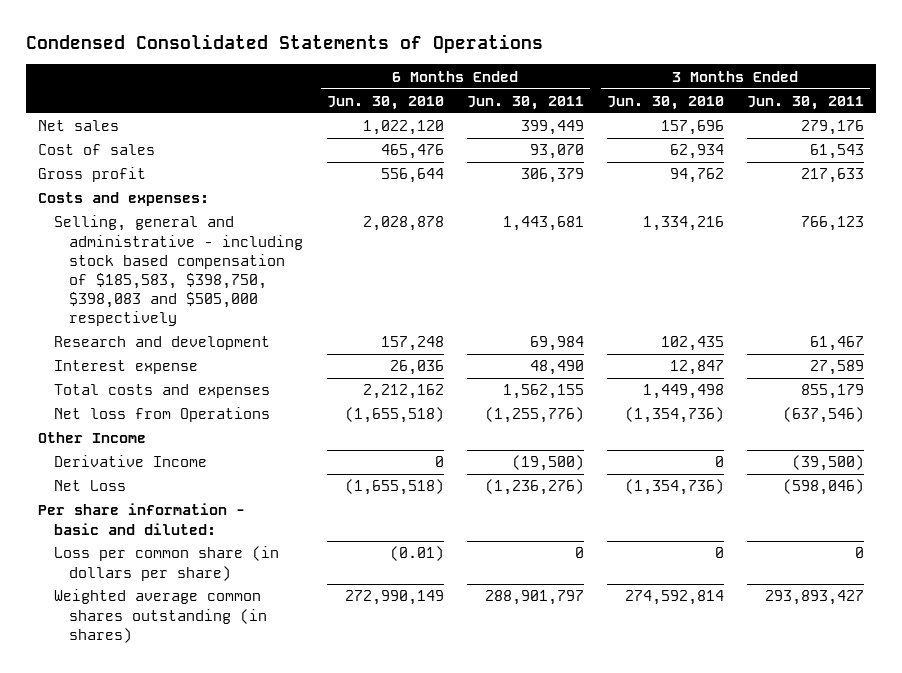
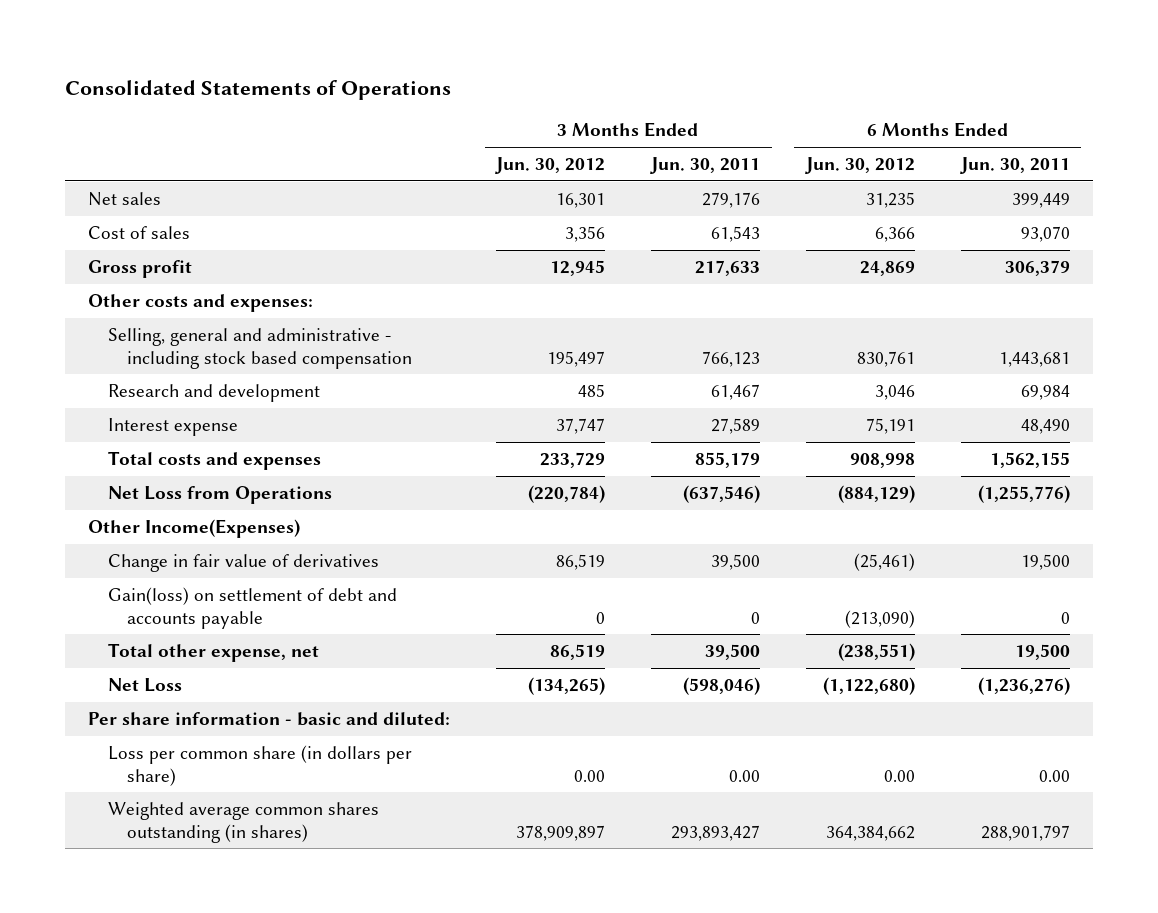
- Condensed Consolidated Statements of Operations
+ Consolidated Statements of Operations
- | 6 Months Ended Jun. 30, 2010 | 6 Months Ended Jun. 30, 2011 | 3 Months Ended Jun. 30, 2010 | 3 Months Ended Jun. 30, 2011
+ | 3 Months Ended Jun. 30, 2012 | 3 Months Ended Jun. 30, 2011 | 6 Months Ended Jun. 30, 2012 | 6 Months Ended Jun. 30, 2011
- Costs and expenses:
- Selling, general and administrative - including stock based compensation of $185,583, $398,750, $398,083 and $505,000 respectively | 2,028,878 | 1,443,681 | 1,334,216 | 766,123
+ Other costs and expenses:
+ Selling, general and administrative - including stock based compensation | 195,497 | 766,123 | 830,761 | 1,443,681
- Net loss from Operations | (1,655,518) | (1,255,776) | (1,354,736) | (637,546)
- Other Income
- Derivative Income | 0 | (19,500) | 0 | (39,500)
+ Net Loss from Operations | (220,784) | (637,546) | (884,129) | (1,255,776)
+ Other Income(Expenses)
+ Change in fair value of derivatives | 86,519 | 39,500 | (25,461) | 19,500
+ Gain(loss) on settlement of debt and accounts payable | 0 | 0 | (213,090) | 0
+ Total other expense, net | 86,519 | 39,500 | (238,551) | 19,500
- Loss per common share (in dollars per share) | (0.01) | 0 | 0 | 0
+ Loss per common share (in dollars per share) | 0.00 | 0.00 | 0.00 | 0.00

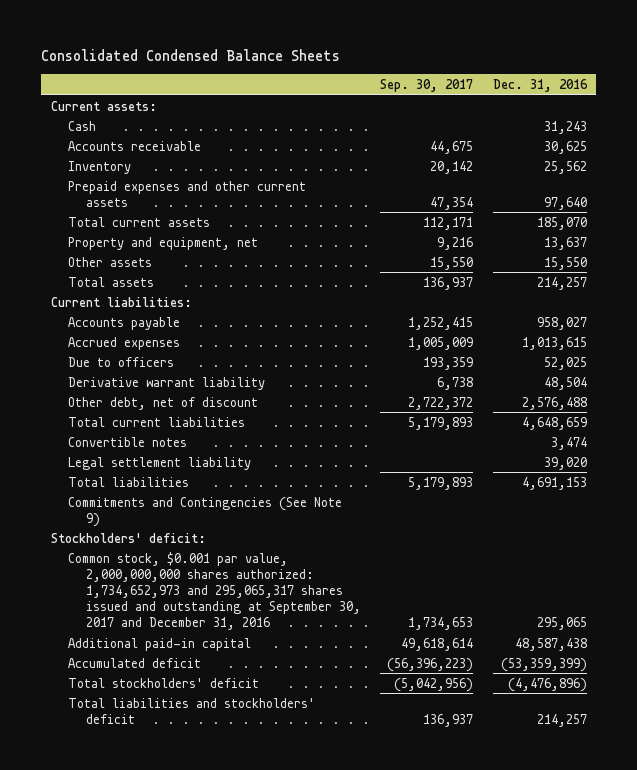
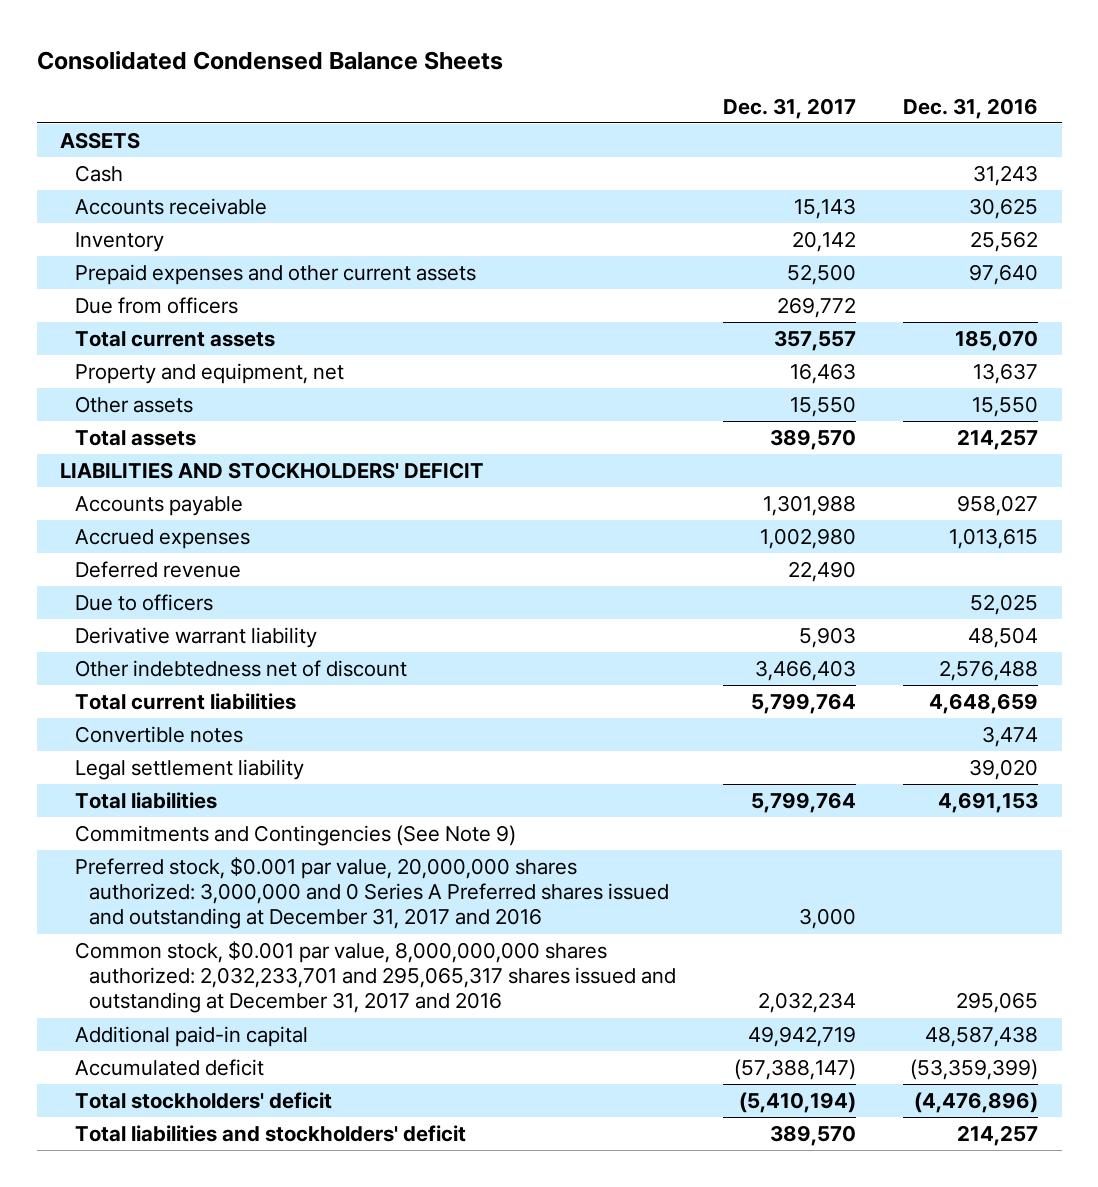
- | Sep. 30, 2017 | Dec. 31, 2016
+ | Dec. 31, 2017 | Dec. 31, 2016
- Current assets:
+ ASSETS
+ Due from officers | 269,772 |
- Current liabilities:
+ LIABILITIES AND STOCKHOLDERS' DEFICIT
+ Deferred revenue | 22,490 |
- Other debt, net of discount | 2,722,372 | 2,576,488
+ Other indebtedness net of discount | 3,466,403 | 2,576,488
- Stockholders' deficit:
- Common stock, $0.001 par value, 2,000,000,000 shares authorized: 1,734,652,973 and 295,065,317 shares issued and outstanding at September 30, 2017 and December 31, 2016 | 1,734,653 | 295,065
+ Preferred stock, $0.001 par value, 20,000,000 shares authorized: 3,000,000 and 0 Series A Preferred shares issued and outstanding at December 31, 2017 and 2016 | 3,000 |
+ Common stock, $0.001 par value, 8,000,000,000 shares authorized: 2,032,233,701 and 295,065,317 shares issued and outstanding at December 31, 2017 and 2016 | 2,032,234 | 295,065

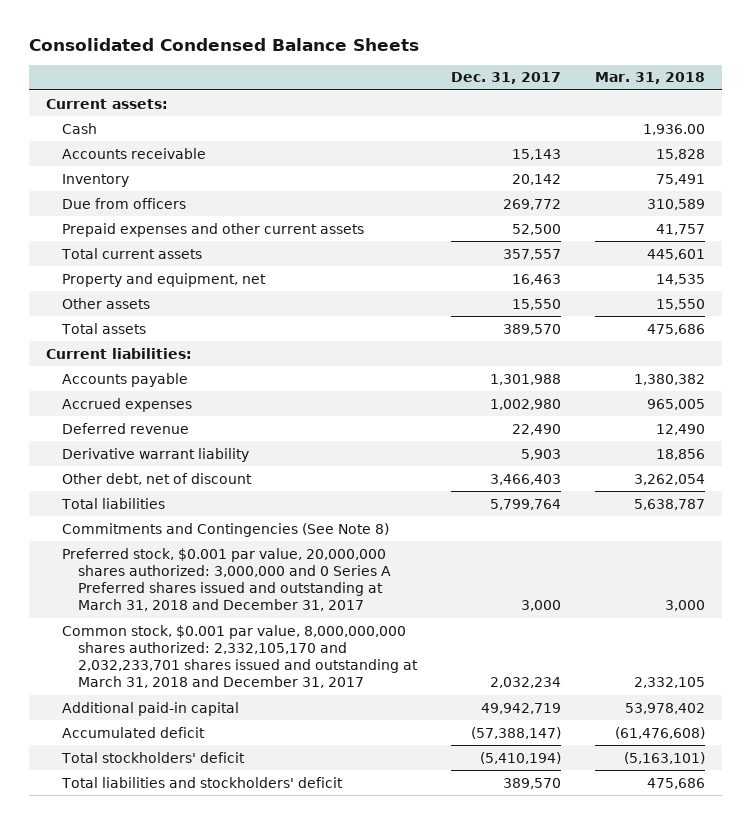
- | Dec. 31, 2017 | Dec. 31, 2016
+ | Dec. 31, 2017 | Mar. 31, 2018
- ASSETS
+ Current assets:
moved down: Prepaid expenses and other current assets | 52,500 | 41,757
- LIABILITIES AND STOCKHOLDERS' DEFICIT
+ Current liabilities:
- Due to officers | | 52,025
- Other indebtedness net of discount | 3,466,403 | 2,576,488
- Total current liabilities | 5,799,764 | 4,648,659
- Convertible notes | | 3,474
- Legal settlement liability | | 39,020
+ Other debt, net of discount | 3,466,403 | 3,262,054
- Commitments and Contingencies (See Note 9)
- Preferred stock, $0.001 par value, 20,000,000 shares authorized: 3,000,000 and 0 Series A Preferred shares issued and outstanding at December 31, 2017 and 2016 | 3,000 |
- Common stock, $0.001 par value, 8,000,000,000 shares authorized: 2,032,233,701 and 295,065,317 shares issued and outstanding at December 31, 2017 and 2016 | 2,032,234 | 295,065
+ Commitments and Contingencies (See Note 8)
+ Preferred stock, $0.001 par value, 20,000,000 shares authorized: 3,000,000 and 0 Series A Preferred shares issued and outstanding at March 31, 2018 and December 31, 2017 | 3,000 | 3,000
+ Common stock, $0.001 par value, 8,000,000,000 shares authorized: 2,332,105,170 and 2,032,233,701 shares issued and outstanding at March 31, 2018 and December 31, 2017 | 2,032,234 | 2,332,105

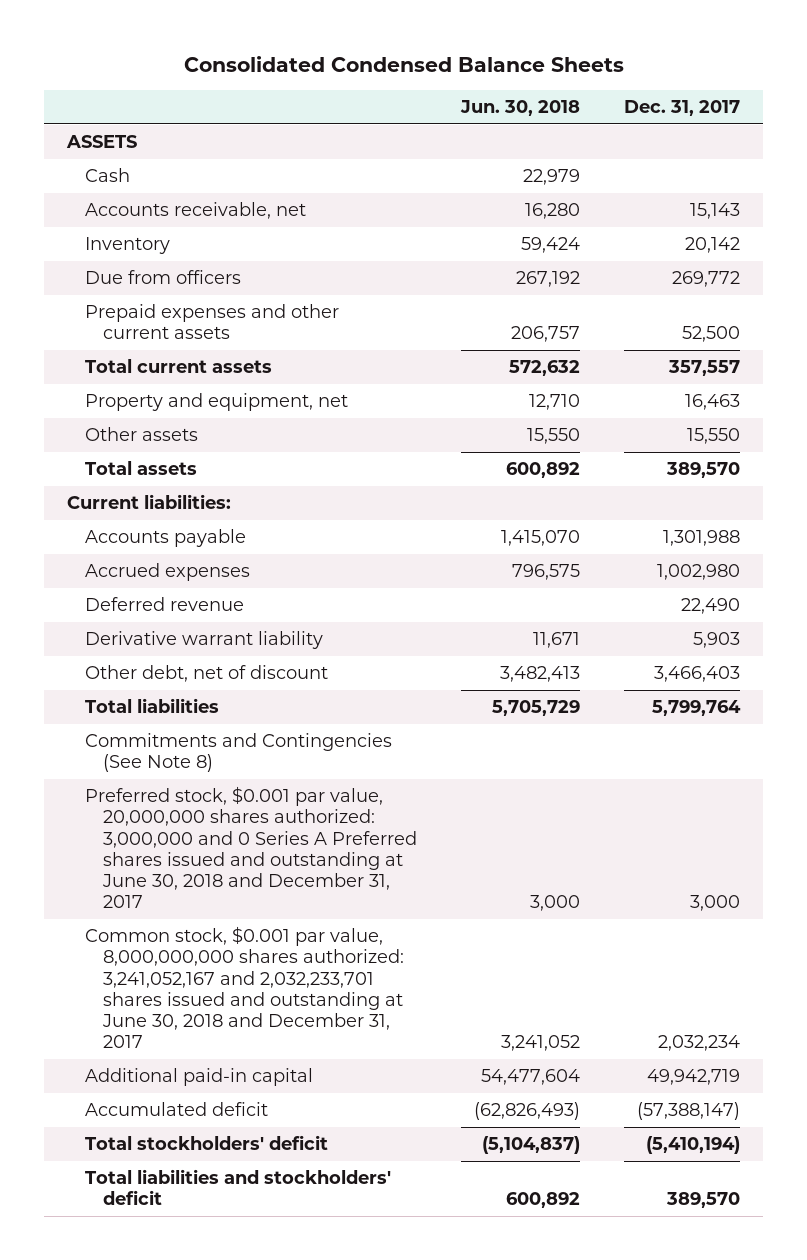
- | Dec. 31, 2017 | Mar. 31, 2018
+ | Jun. 30, 2018 | Dec. 31, 2017
- Current assets:
+ ASSETS
- Accounts receivable | 15,143 | 15,828
+ Accounts receivable, net | 16,280 | 15,143
- Preferred stock, $0.001 par value, 20,000,000 shares authorized: 3,000,000 and 0 Series A Preferred shares issued and outstanding at March 31, 2018 and December 31, 2017 | 3,000 | 3,000
- Common stock, $0.001 par value, 8,000,000,000 shares authorized: 2,332,105,170 and 2,032,233,701 shares issued and outstanding at March 31, 2018 and December 31, 2017 | 2,032,234 | 2,332,105
+ Preferred stock, $0.001 par value, 20,000,000 shares authorized: 3,000,000 and 0 Series A Preferred shares issued and outstanding at June 30, 2018 and December 31, 2017 | 3,000 | 3,000
+ Common stock, $0.001 par value, 8,000,000,000 shares authorized: 3,241,052,167 and 2,032,233,701 shares issued and outstanding at June 30, 2018 and December 31, 2017 | 3,241,052 | 2,032,234

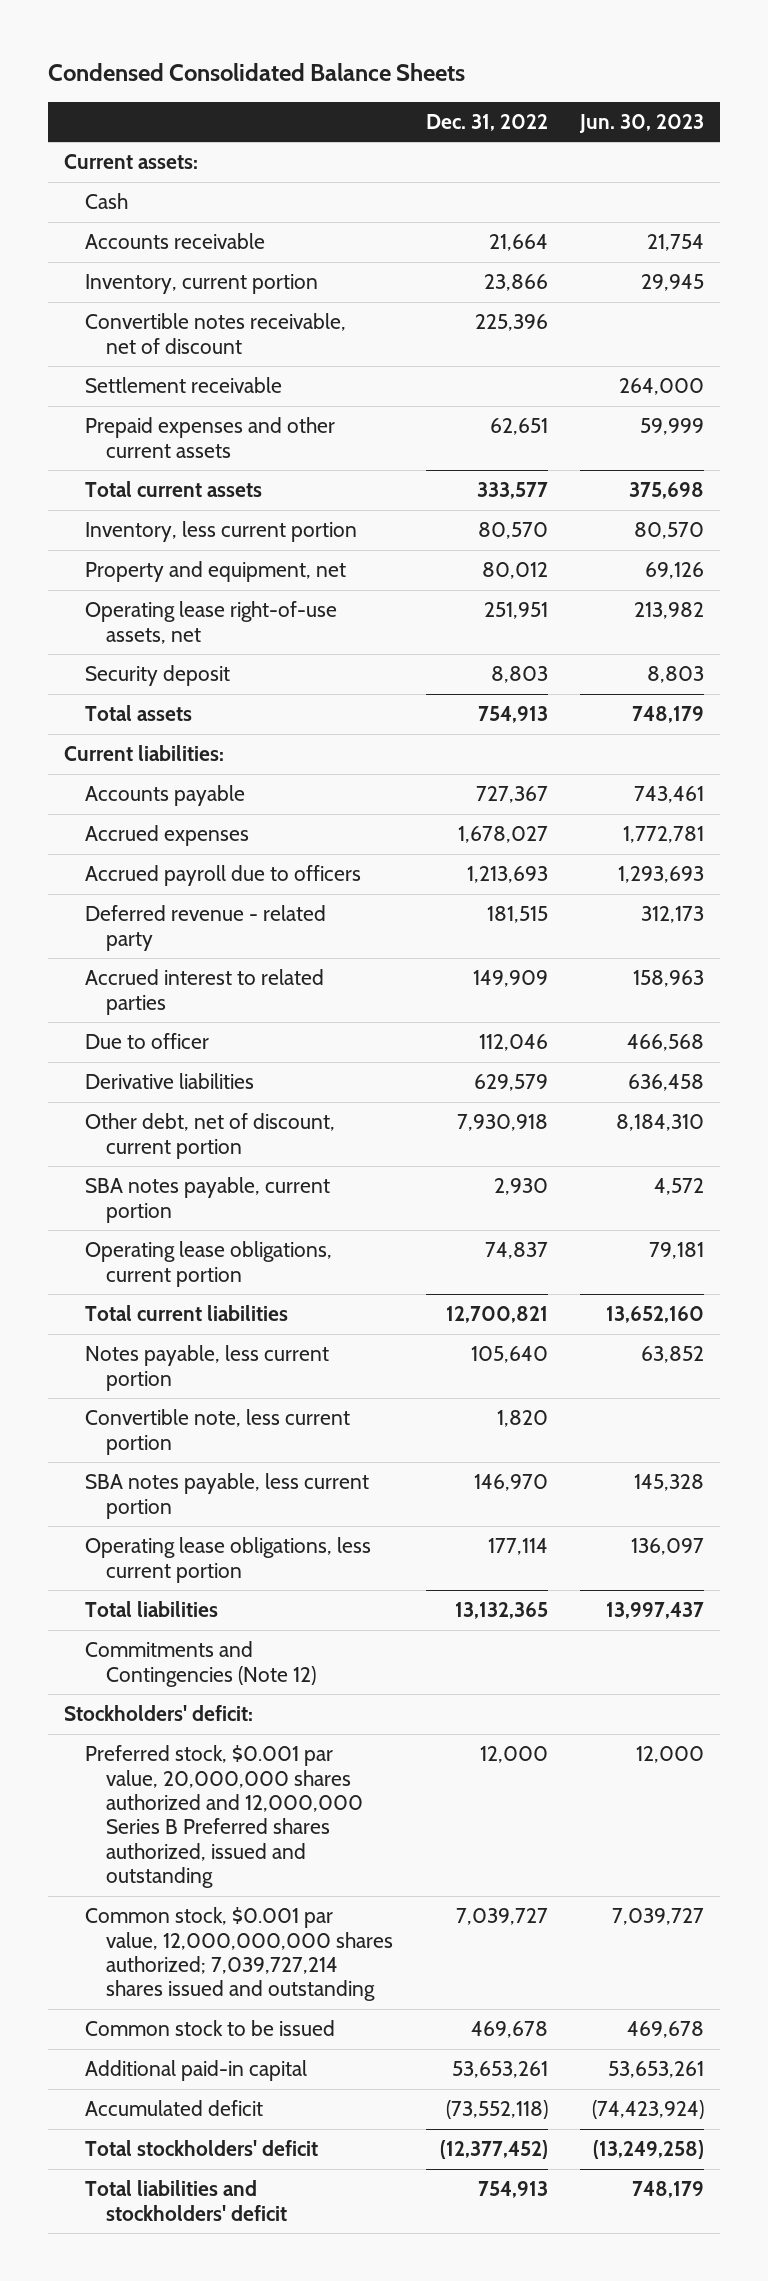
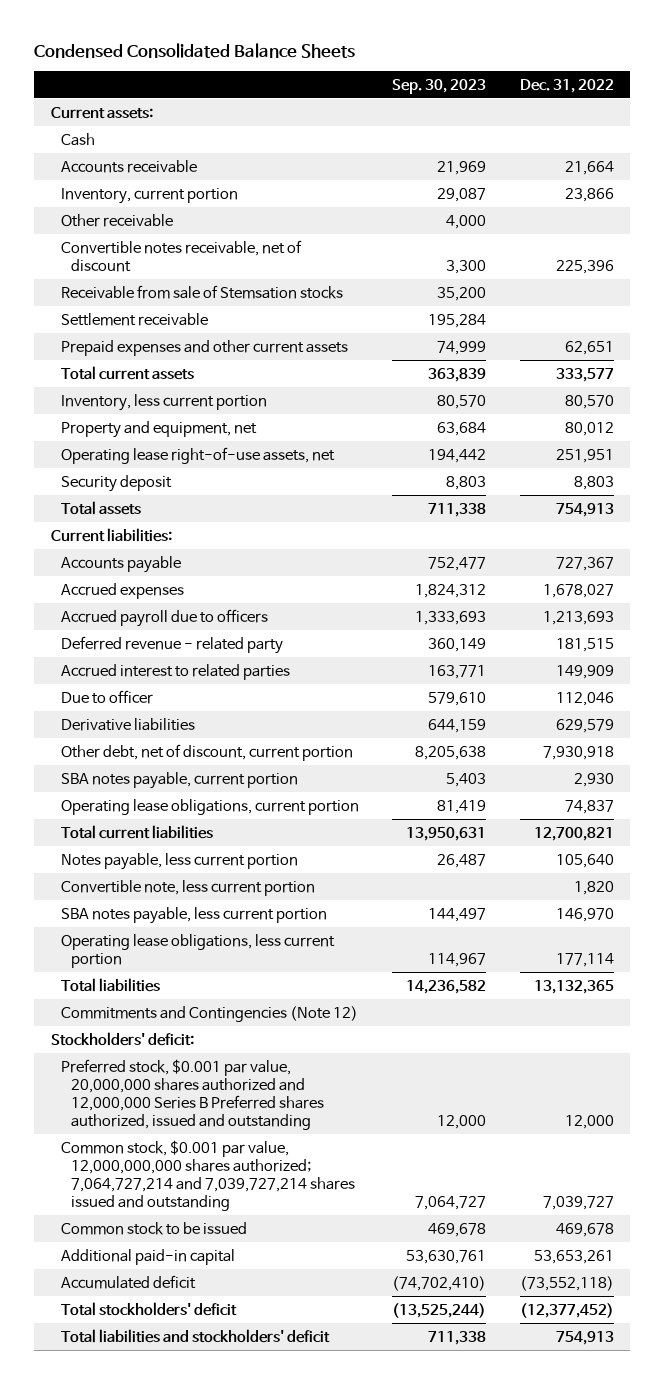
- | Dec. 31, 2022 | Jun. 30, 2023
+ | Sep. 30, 2023 | Dec. 31, 2022
+ Other receivable | 4,000 |
+ Receivable from sale of Stemsation stocks | 35,200 |
- Common stock, $0.001 par value, 12,000,000,000 shares authorized; 7,039,727,214 shares issued and outstanding | 7,039,727 | 7,039,727
+ Common stock, $0.001 par value, 12,000,000,000 shares authorized; 7,064,727,214 and 7,039,727,214 shares issued and outstanding | 7,064,727 | 7,039,727

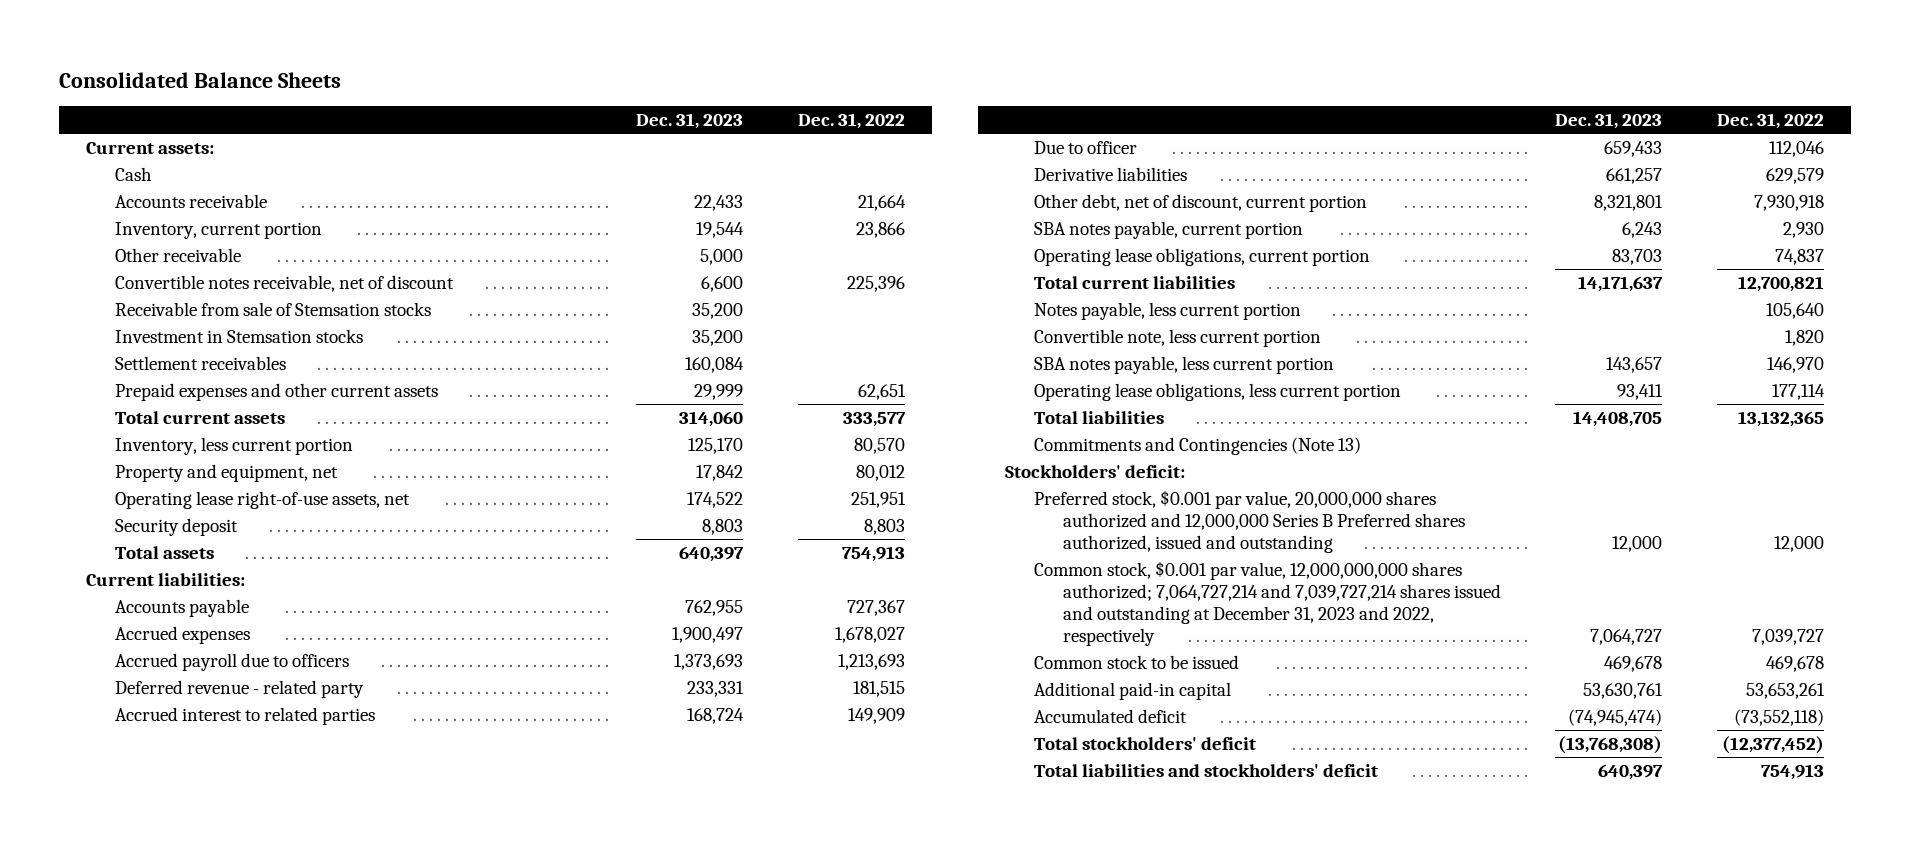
- Condensed Consolidated Balance Sheets
+ Consolidated Balance Sheets
- | Sep. 30, 2023 | Dec. 31, 2022
+ | Dec. 31, 2023 | Dec. 31, 2022
- Settlement receivable | 195,284 |
+ Investment in Stemsation stocks | 35,200 |
+ Settlement receivables | 160,084 |
- Commitments and Contingencies (Note 12)
+ Commitments and Contingencies (Note 13)
- Common stock, $0.001 par value, 12,000,000,000 shares authorized; 7,064,727,214 and 7,039,727,214 shares issued and outstanding | 7,064,727 | 7,039,727
+ Common stock, $0.001 par value, 12,000,000,000 shares authorized; 7,064,727,214 and 7,039,727,214 shares issued and outstanding at December 31, 2023 and 2022, respectively | 7,064,727 | 7,039,727

